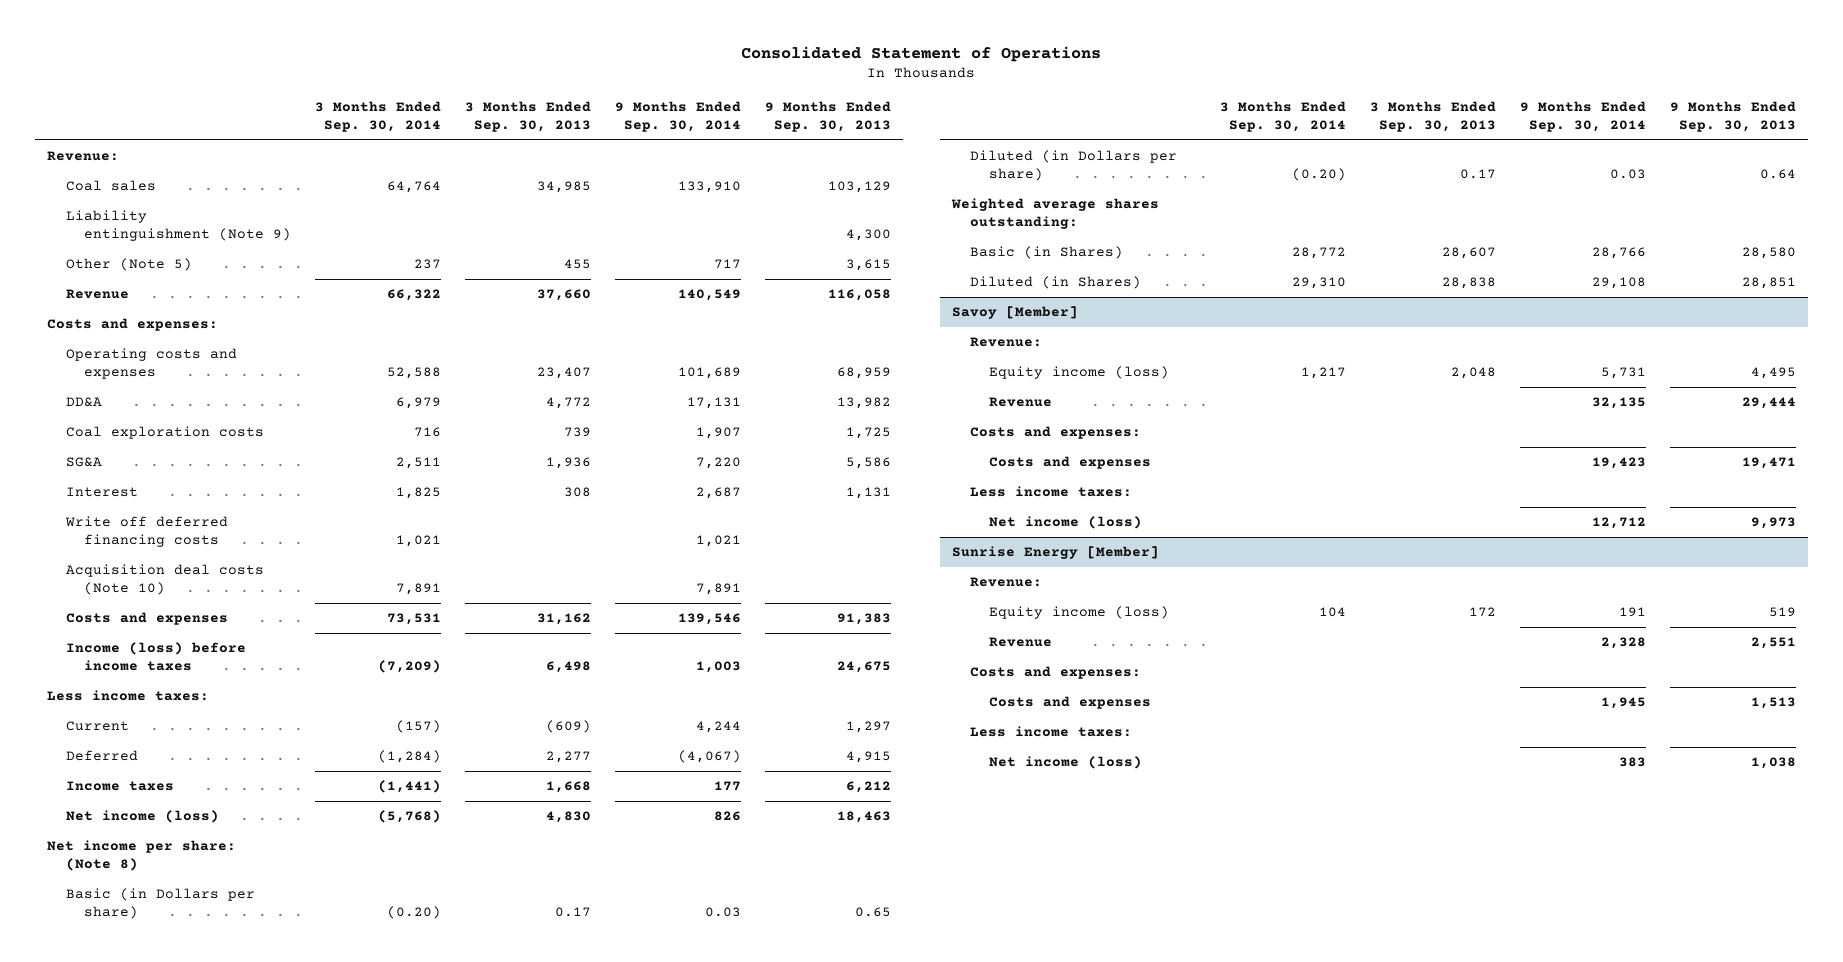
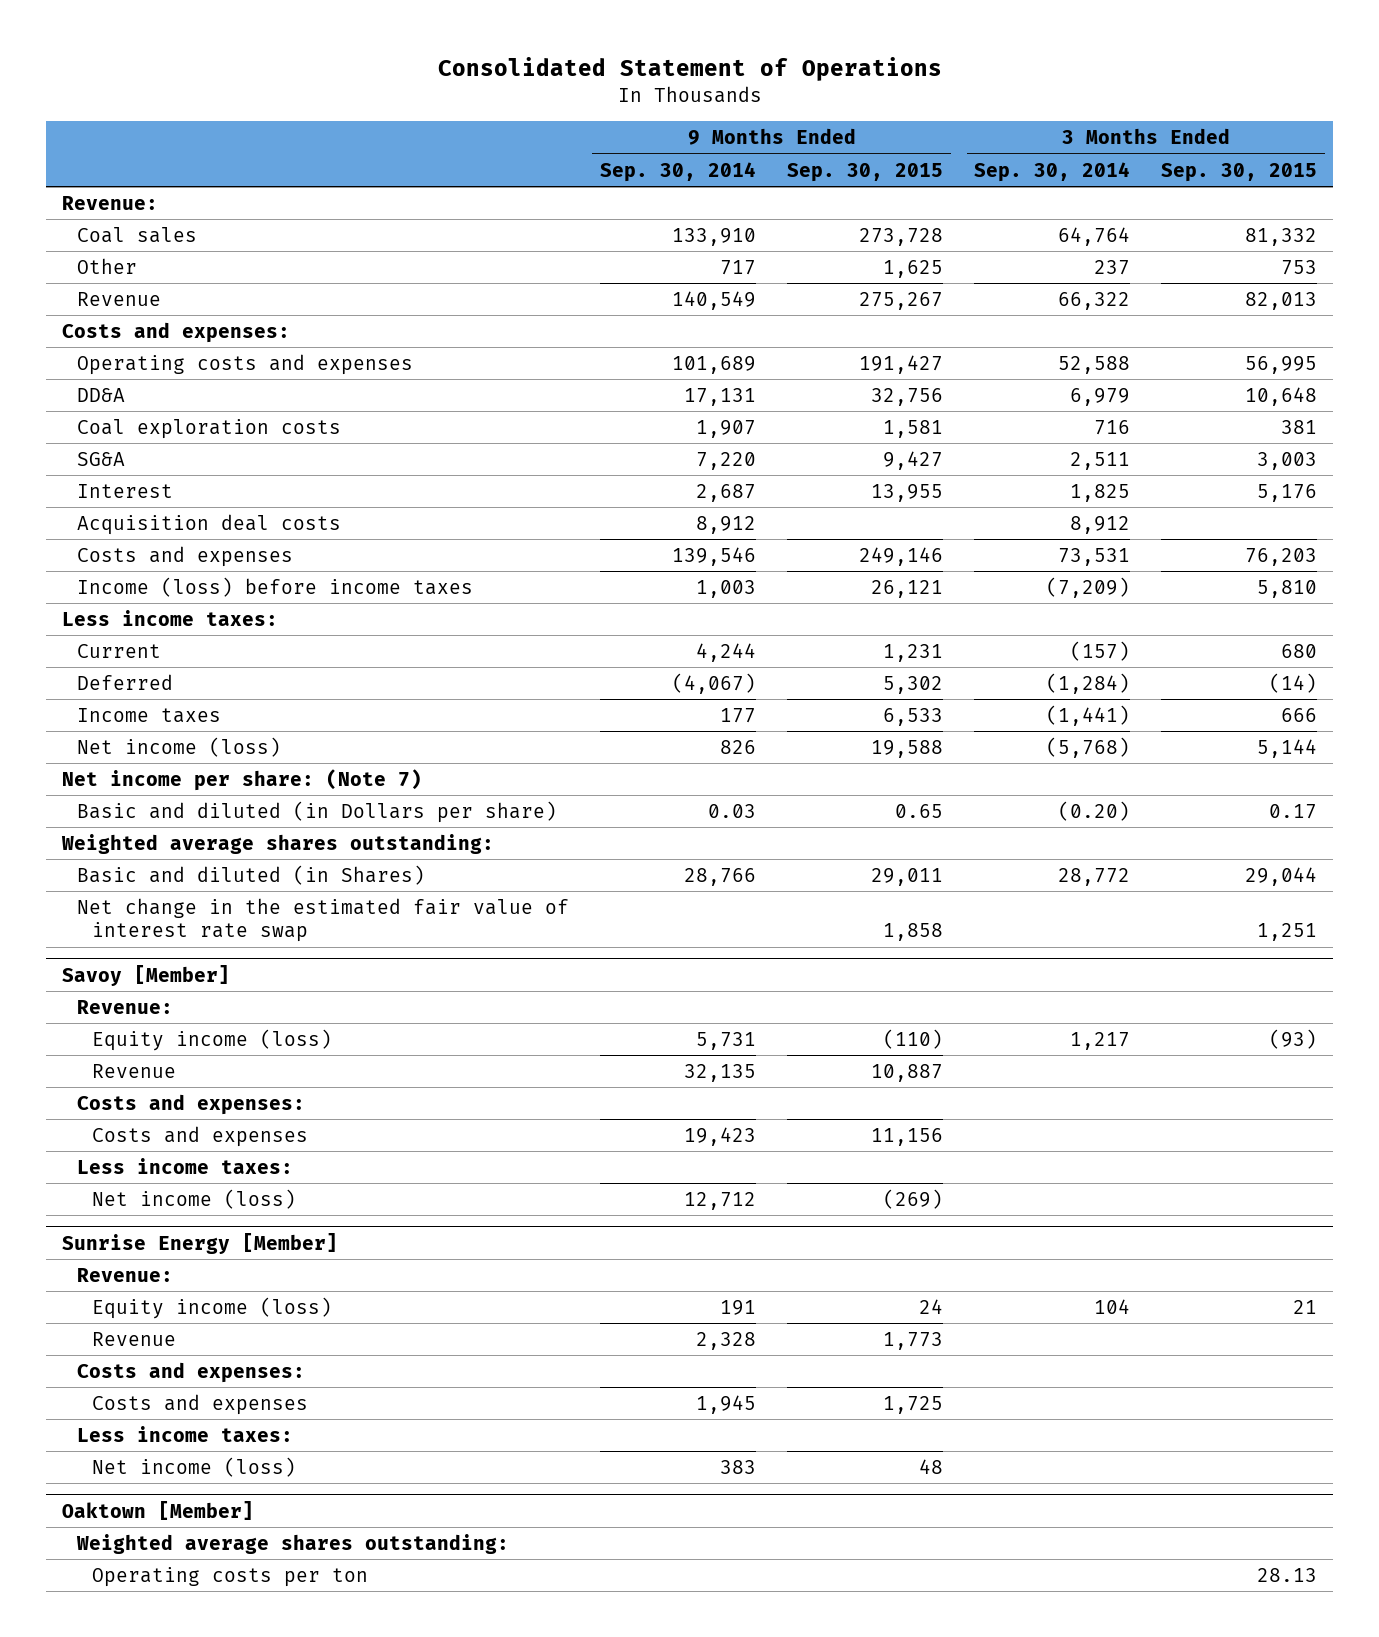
- | 3 Months Ended Sep. 30, 2014 | 3 Months Ended Sep. 30, 2013 | 9 Months Ended Sep. 30, 2014 | 9 Months Ended Sep. 30, 2013
+ | 9 Months Ended Sep. 30, 2014 | 9 Months Ended Sep. 30, 2015 | 3 Months Ended Sep. 30, 2014 | 3 Months Ended Sep. 30, 2015
- Liability entinguishment (Note 9) | | | | 4,300
- Other (Note 5) | 237 | 455 | 717 | 3,615
+ Other | 717 | 1,625 | 237 | 753
- Write off deferred financing costs | 1,021 | | 1,021 |
- Acquisition deal costs (Note 10) | 7,891 | | 7,891 |
+ Acquisition deal costs | 8,912 | | 8,912 |
- Net income per share: (Note 8)
- Basic (in Dollars per share) | (0.20) | 0.17 | 0.03 | 0.65
- Diluted (in Dollars per share) | (0.20) | 0.17 | 0.03 | 0.64
+ Net income per share: (Note 7)
+ Basic and diluted (in Dollars per share) | 0.03 | 0.65 | (0.20) | 0.17
- Basic (in Shares) | 28,772 | 28,607 | 28,766 | 28,580
- Diluted (in Shares) | 29,310 | 28,838 | 29,108 | 28,851
+ Basic and diluted (in Shares) | 28,766 | 29,011 | 28,772 | 29,044
+ Net change in the estimated fair value of interest rate swap | | 1,858 | | 1,251
+ Oaktown [Member]
+ Weighted average shares outstanding:
+ Operating costs per ton | | | | 28.13

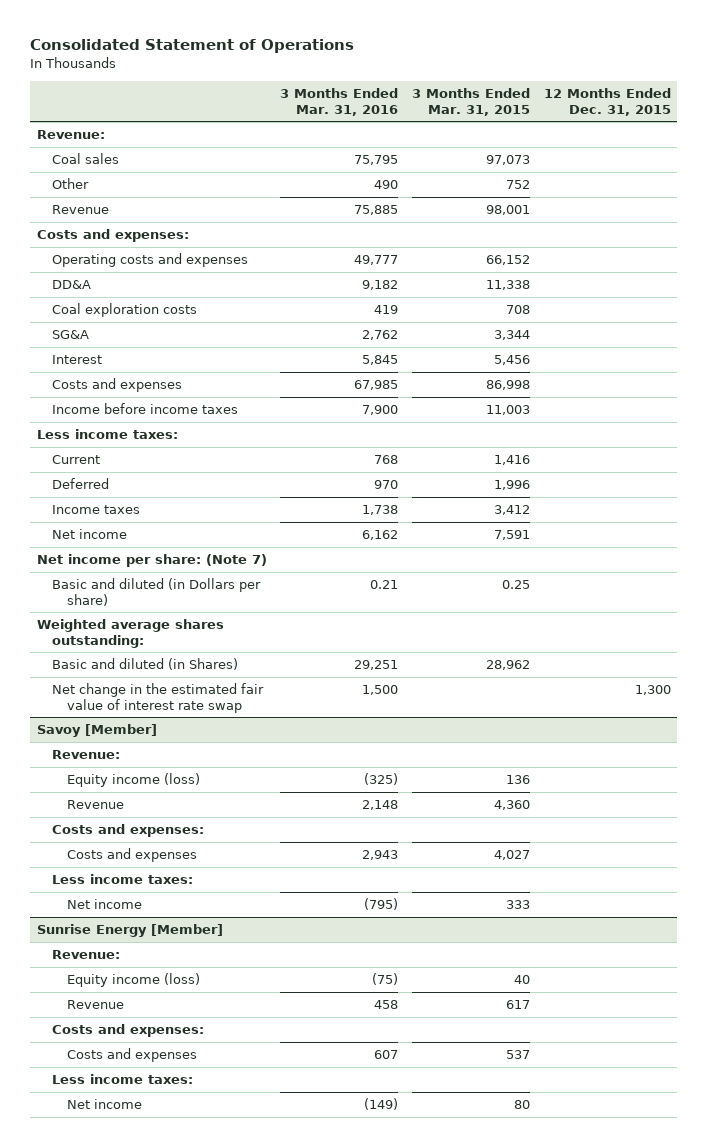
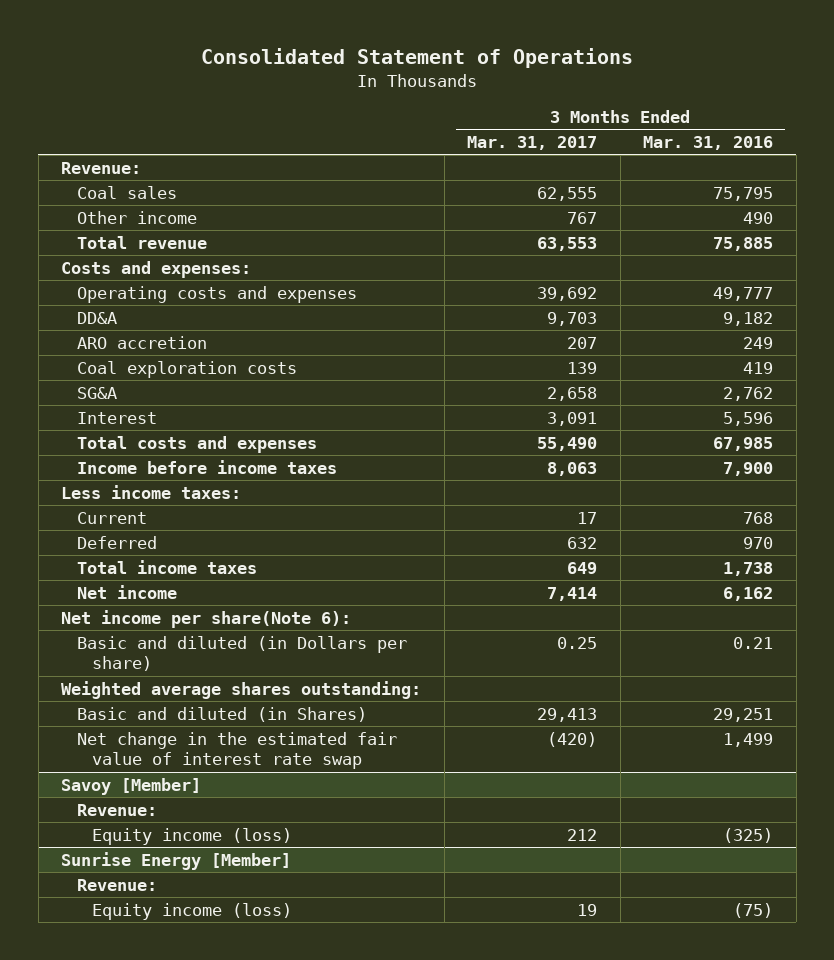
- | 3 Months Ended Mar. 31, 2016 | 3 Months Ended Mar. 31, 2015 | 12 Months Ended Dec. 31, 2015
+ | 3 Months Ended Mar. 31, 2017 | 3 Months Ended Mar. 31, 2016
- Other | 490 | 752 |
- Revenue | 75,885 | 98,001 |
+ Other income | 767 | 490
+ Total revenue | 63,553 | 75,885
+ ARO accretion | 207 | 249
- Interest | 5,845 | 5,456 |
- Costs and expenses | 67,985 | 86,998 |
+ Interest | 3,091 | 5,596
+ Total costs and expenses | 55,490 | 67,985
- Income taxes | 1,738 | 3,412 |
+ Total income taxes | 649 | 1,738
- Net income per share: (Note 7)
+ Net income per share(Note 6):
- Net change in the estimated fair value of interest rate swap | 1,500 | | 1,300
+ Net change in the estimated fair value of interest rate swap | (420) | 1,499
@ Savoy [Member]
- Revenue | 2,148 | 4,360 |
- Costs and expenses:
- Costs and expenses | 2,943 | 4,027 |
- Less income taxes:
- Net income | (795) | 333 |
@ Sunrise Energy [Member]
- Revenue | 458 | 617 |
- Costs and expenses:
- Costs and expenses | 607 | 537 |
- Less income taxes:
- Net income | (149) | 80 |

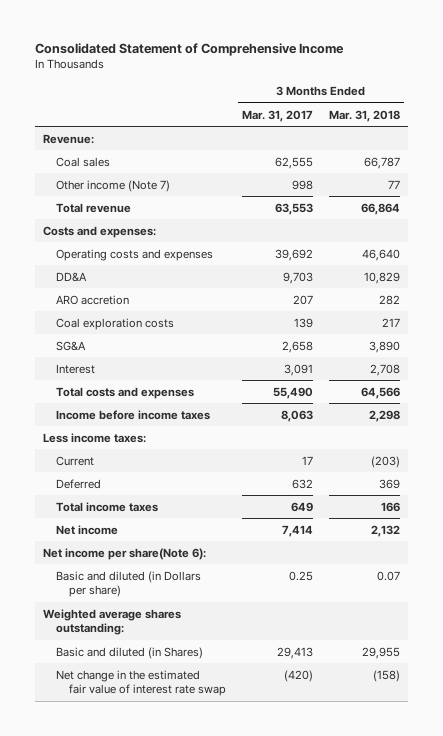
- Consolidated Statement of Operations
+ Consolidated Statement of Comprehensive Income
- | 3 Months Ended Mar. 31, 2017 | 3 Months Ended Mar. 31, 2016
+ | 3 Months Ended Mar. 31, 2017 | 3 Months Ended Mar. 31, 2018
- Other income | 767 | 490
+ Other income (Note 7) | 998 | 77
- Savoy [Member]
- Revenue:
- Equity income (loss) | 212 | (325)
- Sunrise Energy [Member]
- Revenue:
- Equity income (loss) | 19 | (75)

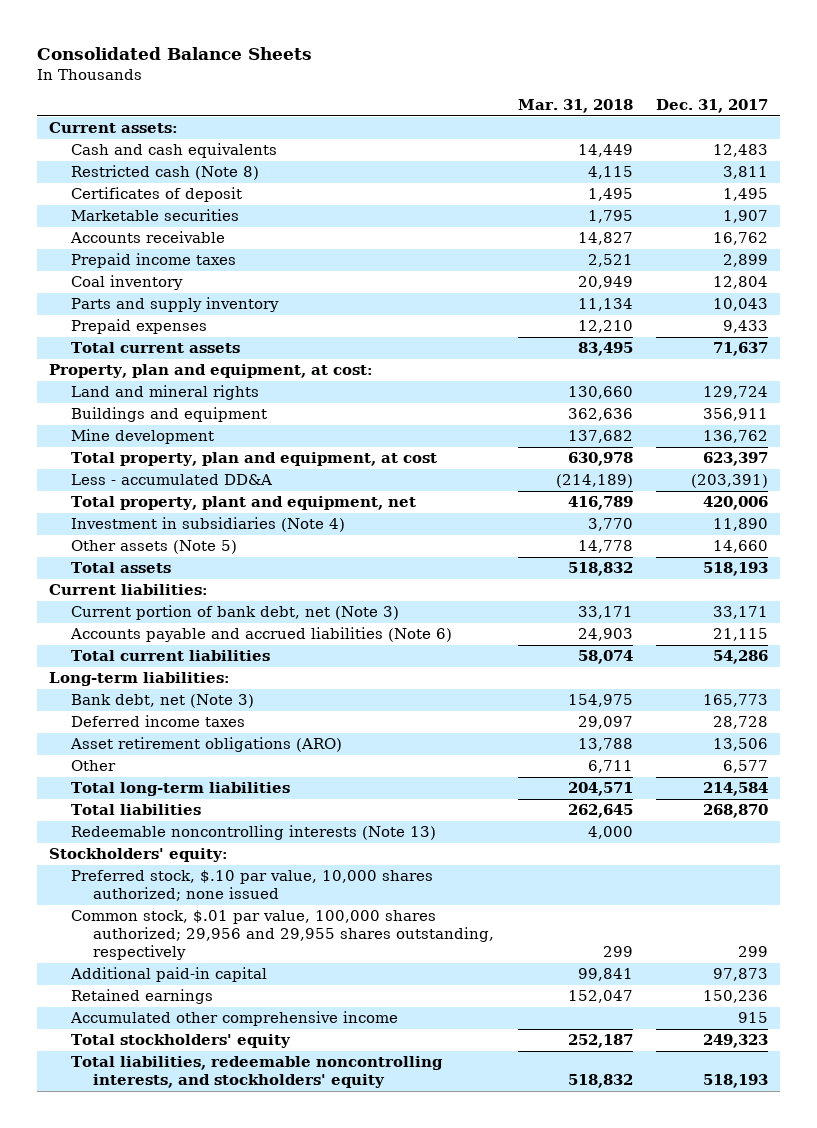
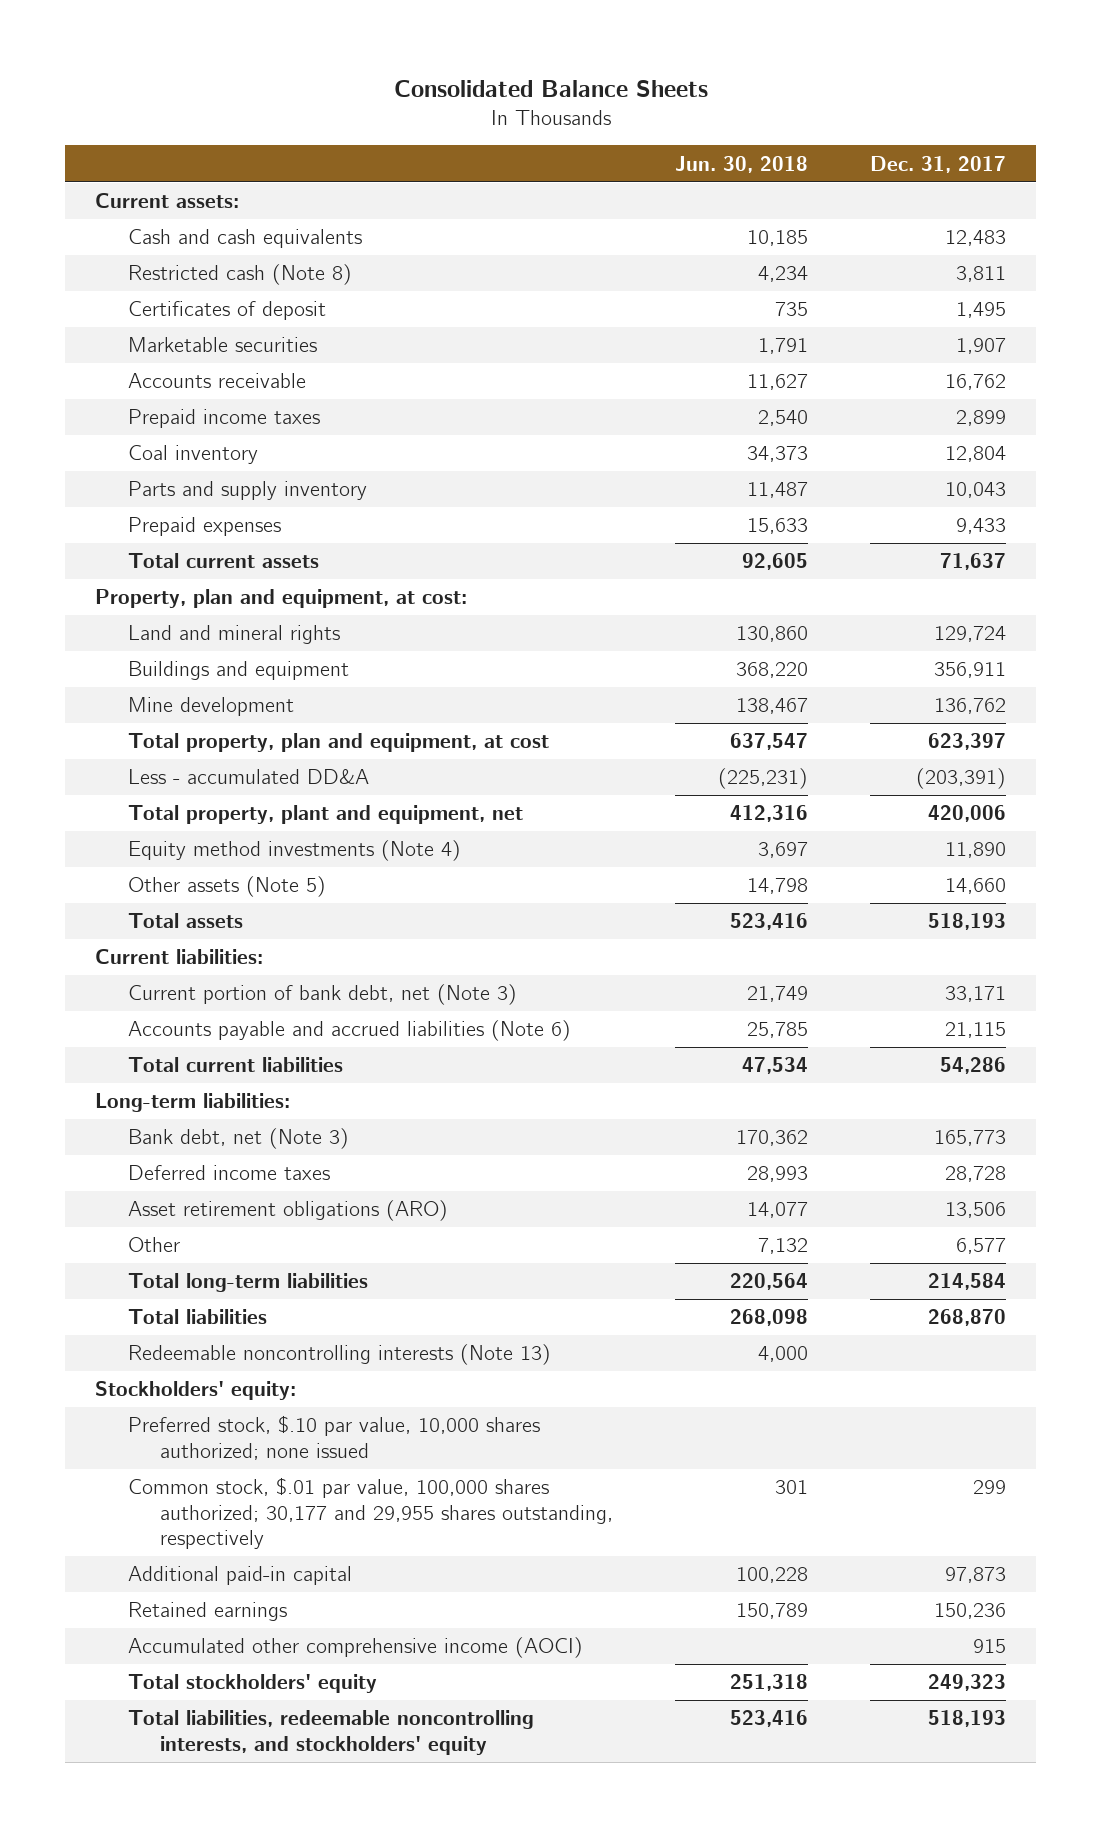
- | Mar. 31, 2018 | Dec. 31, 2017
+ | Jun. 30, 2018 | Dec. 31, 2017
- Investment in subsidiaries (Note 4) | 3,770 | 11,890
+ Equity method investments (Note 4) | 3,697 | 11,890
- Common stock, $.01 par value, 100,000 shares authorized; 29,956 and 29,955 shares outstanding, respectively | 299 | 299
+ Common stock, $.01 par value, 100,000 shares authorized; 30,177 and 29,955 shares outstanding, respectively | 301 | 299
- Accumulated other comprehensive income | | 915
+ Accumulated other comprehensive income (AOCI) | | 915

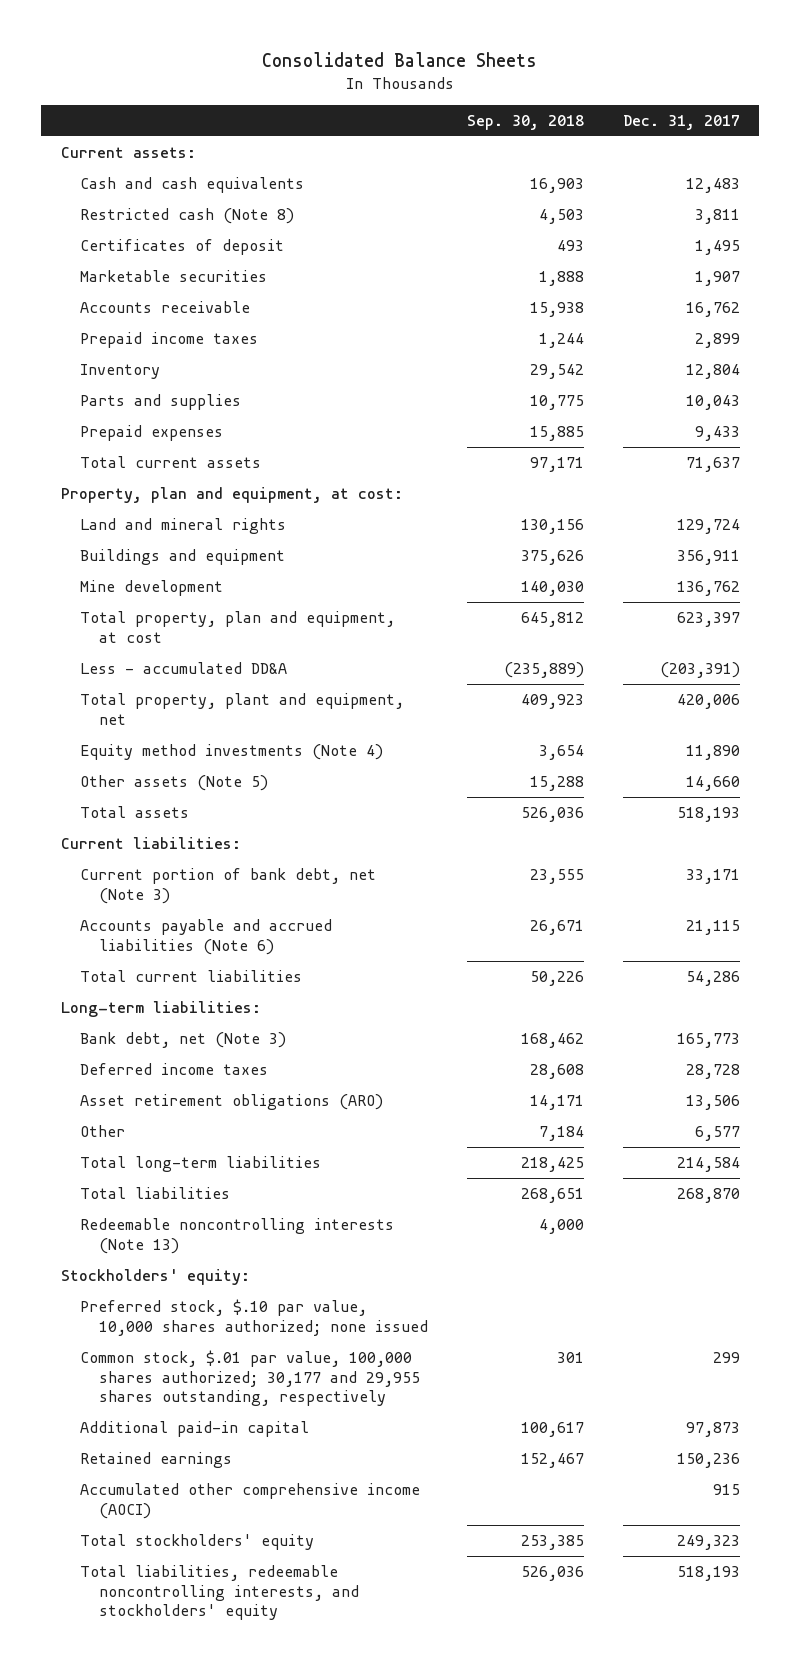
- | Jun. 30, 2018 | Dec. 31, 2017
+ | Sep. 30, 2018 | Dec. 31, 2017
- Coal inventory | 34,373 | 12,804
- Parts and supply inventory | 11,487 | 10,043
+ Inventory | 29,542 | 12,804
+ Parts and supplies | 10,775 | 10,043

